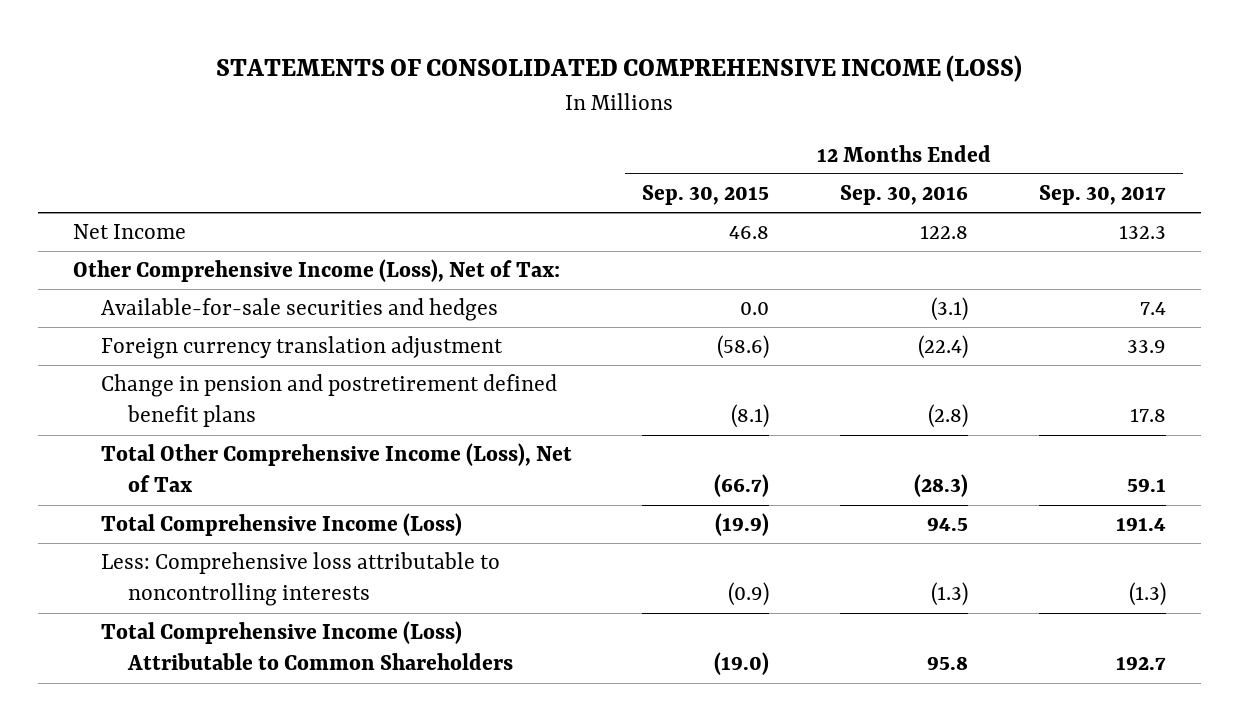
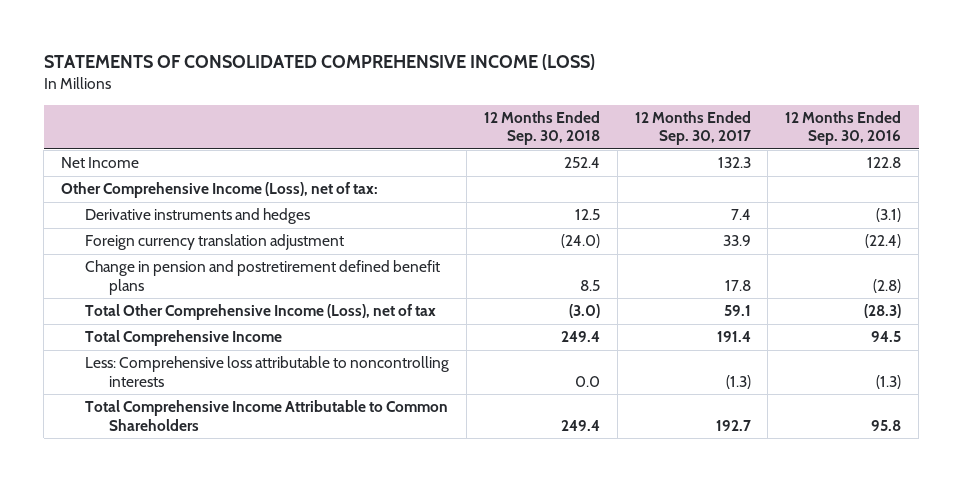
- | 12 Months Ended Sep. 30, 2015 | 12 Months Ended Sep. 30, 2016 | 12 Months Ended Sep. 30, 2017
+ | 12 Months Ended Sep. 30, 2018 | 12 Months Ended Sep. 30, 2017 | 12 Months Ended Sep. 30, 2016
- Other Comprehensive Income (Loss), Net of Tax:
- Available-for-sale securities and hedges | 0.0 | (3.1) | 7.4
+ Other Comprehensive Income (Loss), net of tax:
+ Derivative instruments and hedges | 12.5 | 7.4 | (3.1)
- Total Other Comprehensive Income (Loss), Net of Tax | (66.7) | (28.3) | 59.1
- Total Comprehensive Income (Loss) | (19.9) | 94.5 | 191.4
+ Total Other Comprehensive Income (Loss), net of tax | (3.0) | 59.1 | (28.3)
+ Total Comprehensive Income | 249.4 | 191.4 | 94.5
- Total Comprehensive Income (Loss) Attributable to Common Shareholders | (19.0) | 95.8 | 192.7
+ Total Comprehensive Income Attributable to Common Shareholders | 249.4 | 192.7 | 95.8

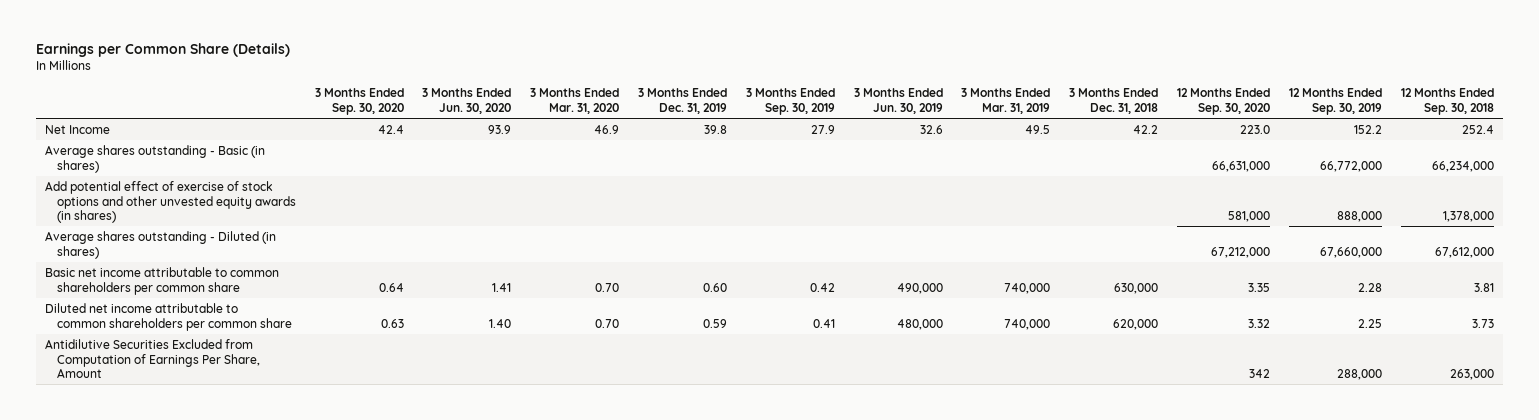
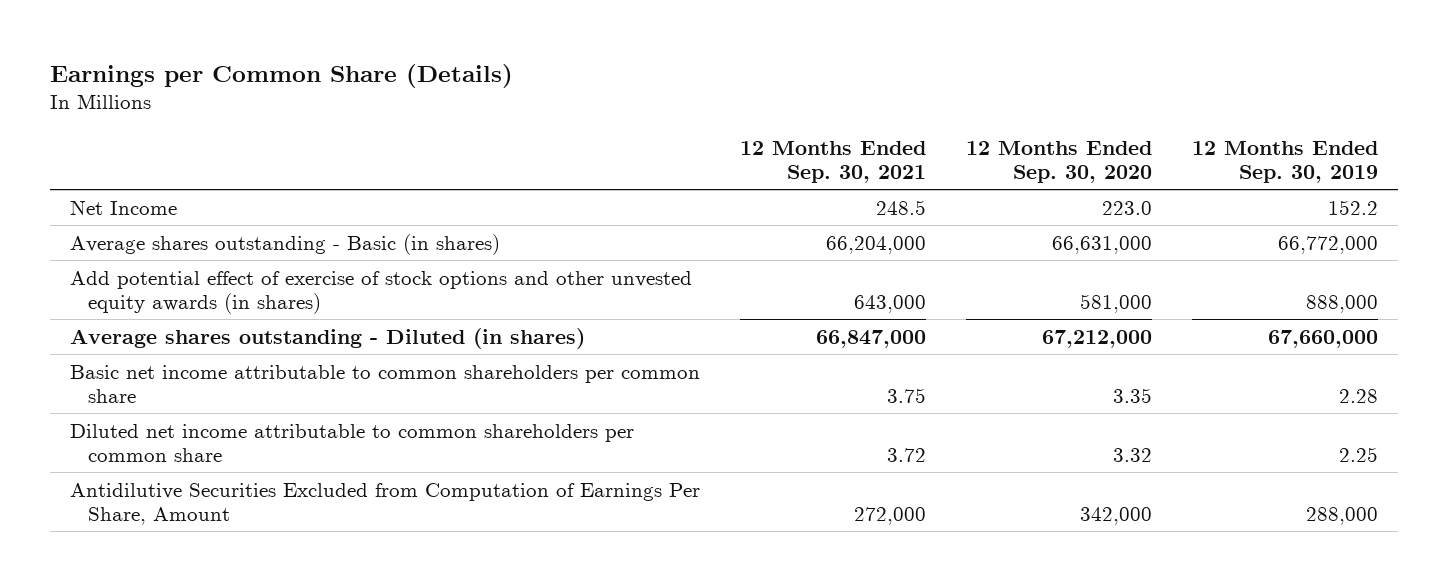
- | 3 Months Ended Sep. 30, 2020 | 3 Months Ended Jun. 30, 2020 | 3 Months Ended Mar. 31, 2020 | 3 Months Ended Dec. 31, 2019 | 3 Months Ended Sep. 30, 2019 | 3 Months Ended Jun. 30, 2019 | 3 Months Ended Mar. 31, 2019 | 3 Months Ended Dec. 31, 2018 | 12 Months Ended Sep. 30, 2020 | 12 Months Ended Sep. 30, 2019 | 12 Months Ended Sep. 30, 2018
+ | 12 Months Ended Sep. 30, 2021 | 12 Months Ended Sep. 30, 2020 | 12 Months Ended Sep. 30, 2019
- Antidilutive Securities Excluded from Computation of Earnings Per Share, Amount | | | | | | | | | 342 | 288,000 | 263,000
+ Antidilutive Securities Excluded from Computation of Earnings Per Share, Amount | 272,000 | 342,000 | 288,000

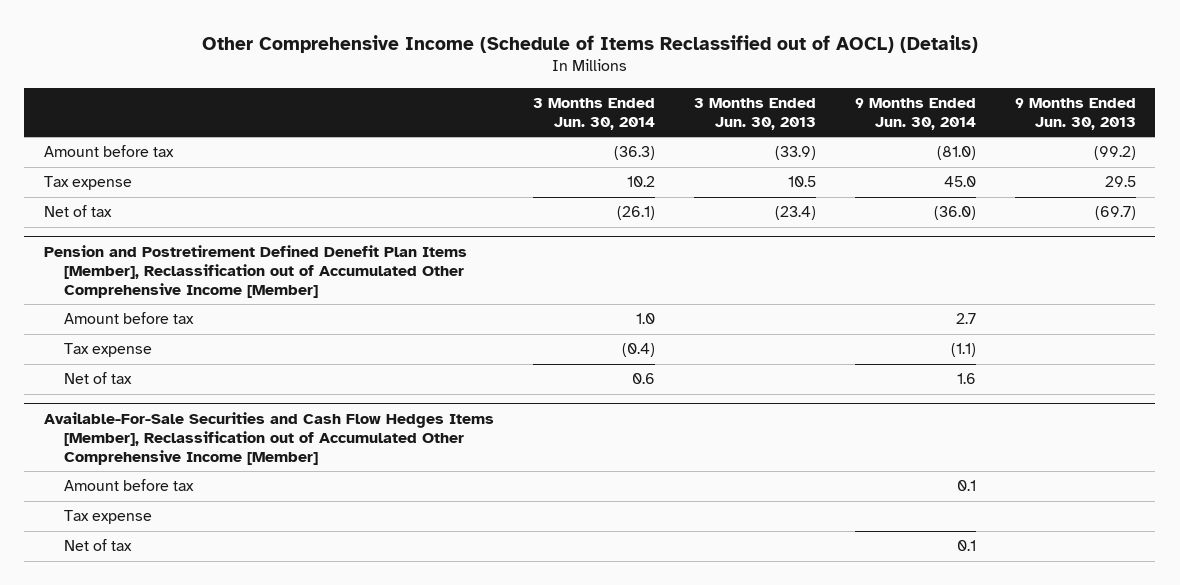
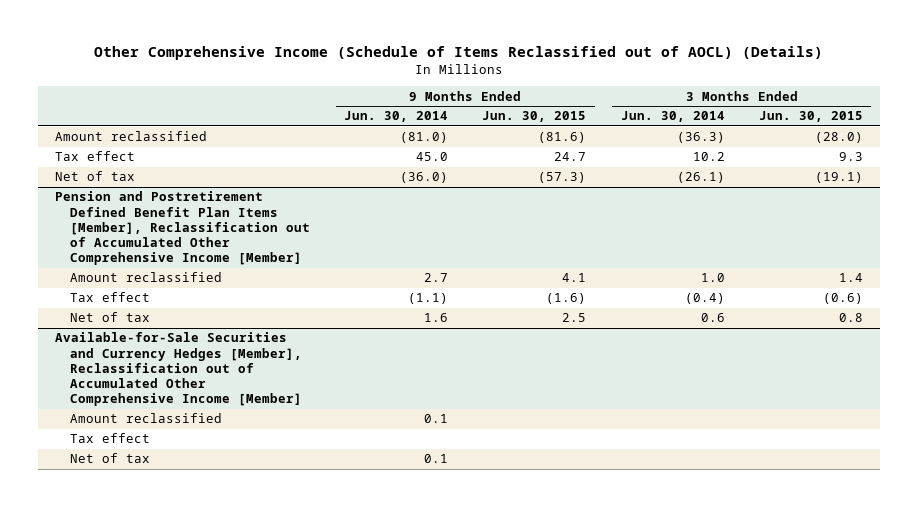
- | 3 Months Ended Jun. 30, 2014 | 3 Months Ended Jun. 30, 2013 | 9 Months Ended Jun. 30, 2014 | 9 Months Ended Jun. 30, 2013
+ | 9 Months Ended Jun. 30, 2014 | 9 Months Ended Jun. 30, 2015 | 3 Months Ended Jun. 30, 2014 | 3 Months Ended Jun. 30, 2015
- Amount before tax | (36.3) | (33.9) | (81.0) | (99.2)
- Tax expense | 10.2 | 10.5 | 45.0 | 29.5
+ Amount reclassified | (81.0) | (81.6) | (36.3) | (28.0)
+ Tax effect | 45.0 | 24.7 | 10.2 | 9.3
- Pension and Postretirement Defined Denefit Plan Items [Member], Reclassification out of Accumulated Other Comprehensive Income [Member]
- Amount before tax | 1.0 | | 2.7 |
- Tax expense | (0.4) | | (1.1) |
+ Pension and Postretirement Defined Benefit Plan Items [Member], Reclassification out of Accumulated Other Comprehensive Income [Member]
+ Amount reclassified | 2.7 | 4.1 | 1.0 | 1.4
+ Tax effect | (1.1) | (1.6) | (0.4) | (0.6)
- Available-For-Sale Securities and Cash Flow Hedges Items [Member], Reclassification out of Accumulated Other Comprehensive Income [Member]
- Amount before tax | | | 0.1 |
- Tax expense
+ Available-for-Sale Securities and Currency Hedges [Member], Reclassification out of Accumulated Other Comprehensive Income [Member]
+ Amount reclassified | 0.1 | | |
+ Tax effect

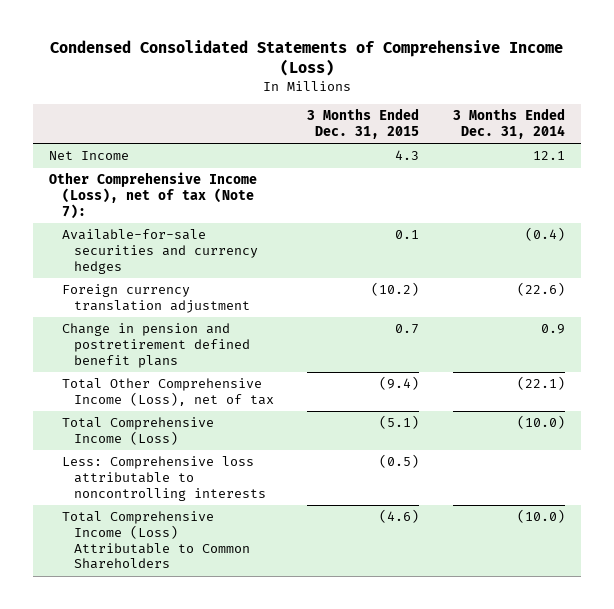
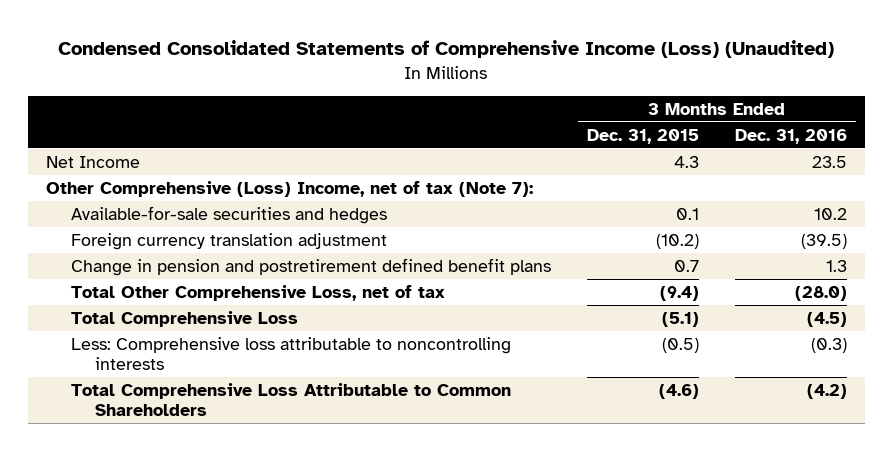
- Condensed Consolidated Statements of Comprehensive Income (Loss)
+ Condensed Consolidated Statements of Comprehensive Income (Loss) (Unaudited)
- | 3 Months Ended Dec. 31, 2015 | 3 Months Ended Dec. 31, 2014
+ | 3 Months Ended Dec. 31, 2015 | 3 Months Ended Dec. 31, 2016
- Other Comprehensive Income (Loss), net of tax (Note 7):
- Available-for-sale securities and currency hedges | 0.1 | (0.4)
+ Other Comprehensive (Loss) Income, net of tax (Note 7):
+ Available-for-sale securities and hedges | 0.1 | 10.2
- Total Other Comprehensive Income (Loss), net of tax | (9.4) | (22.1)
- Total Comprehensive Income (Loss) | (5.1) | (10.0)
+ Total Other Comprehensive Loss, net of tax | (9.4) | (28.0)
+ Total Comprehensive Loss | (5.1) | (4.5)
- Total Comprehensive Income (Loss) Attributable to Common Shareholders | (4.6) | (10.0)
+ Total Comprehensive Loss Attributable to Common Shareholders | (4.6) | (4.2)

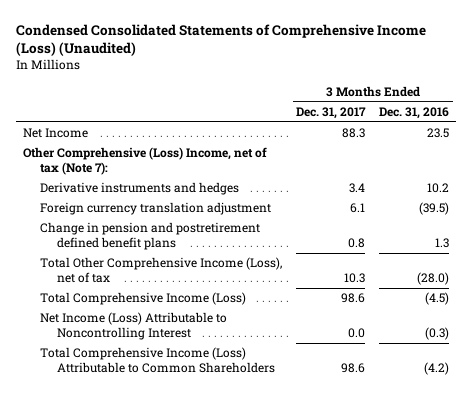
- | 3 Months Ended Dec. 31, 2015 | 3 Months Ended Dec. 31, 2016
+ | 3 Months Ended Dec. 31, 2017 | 3 Months Ended Dec. 31, 2016
- Available-for-sale securities and hedges | 0.1 | 10.2
+ Derivative instruments and hedges | 3.4 | 10.2
- Total Other Comprehensive Loss, net of tax | (9.4) | (28.0)
- Total Comprehensive Loss | (5.1) | (4.5)
- Less: Comprehensive loss attributable to noncontrolling interests | (0.5) | (0.3)
- Total Comprehensive Loss Attributable to Common Shareholders | (4.6) | (4.2)
+ Total Other Comprehensive Income (Loss), net of tax | 10.3 | (28.0)
+ Total Comprehensive Income (Loss) | 98.6 | (4.5)
+ Net Income (Loss) Attributable to Noncontrolling Interest | 0.0 | (0.3)
+ Total Comprehensive Income (Loss) Attributable to Common Shareholders | 98.6 | (4.2)

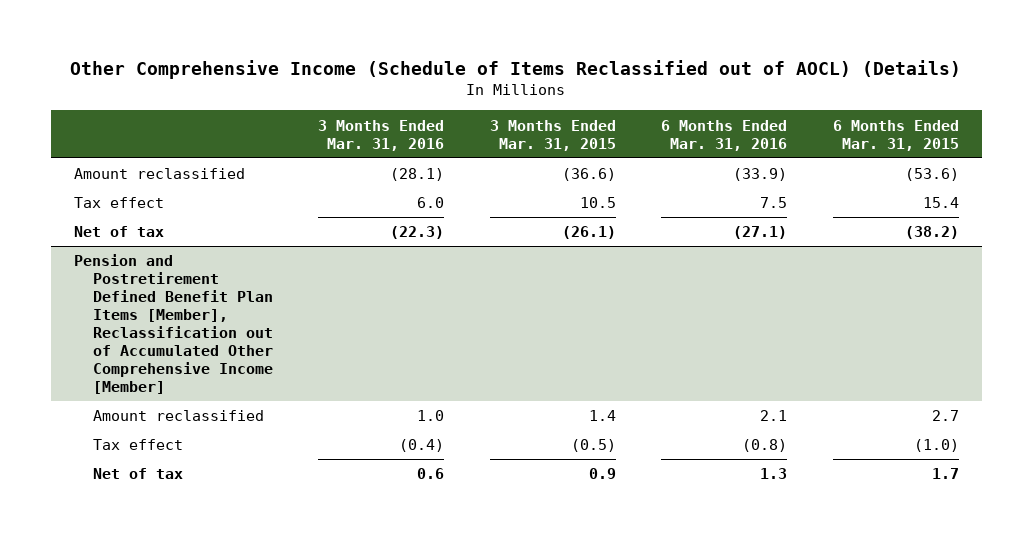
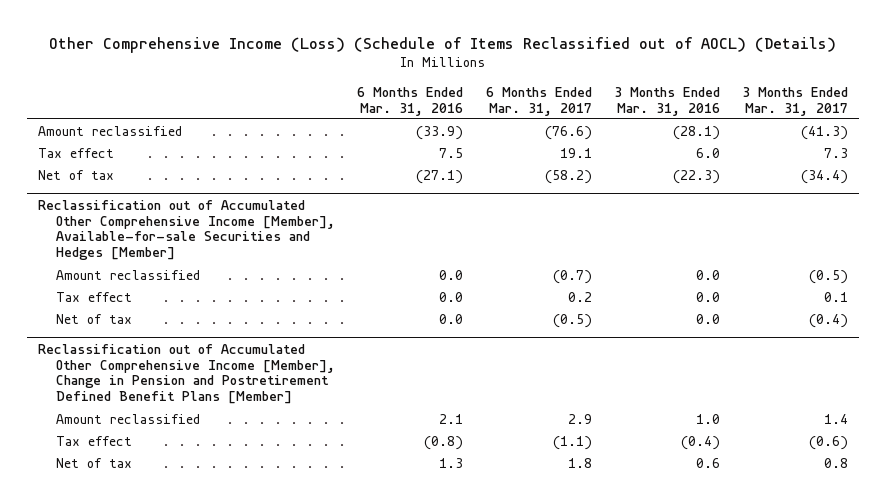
- Other Comprehensive Income (Schedule of Items Reclassified out of AOCL) (Details)
+ Other Comprehensive Income (Loss) (Schedule of Items Reclassified out of AOCL) (Details)
- | 3 Months Ended Mar. 31, 2016 | 3 Months Ended Mar. 31, 2015 | 6 Months Ended Mar. 31, 2016 | 6 Months Ended Mar. 31, 2015
+ | 6 Months Ended Mar. 31, 2016 | 6 Months Ended Mar. 31, 2017 | 3 Months Ended Mar. 31, 2016 | 3 Months Ended Mar. 31, 2017
- Pension and Postretirement Defined Benefit Plan Items [Member], Reclassification out of Accumulated Other Comprehensive Income [Member]
+ Reclassification out of Accumulated Other Comprehensive Income [Member], Available-for-sale Securities and Hedges [Member]
+ Amount reclassified | 0.0 | (0.7) | 0.0 | (0.5)
+ Tax effect | 0.0 | 0.2 | 0.0 | 0.1
+ Net of tax | 0.0 | (0.5) | 0.0 | (0.4)
+ Reclassification out of Accumulated Other Comprehensive Income [Member], Change in Pension and Postretirement Defined Benefit Plans [Member]

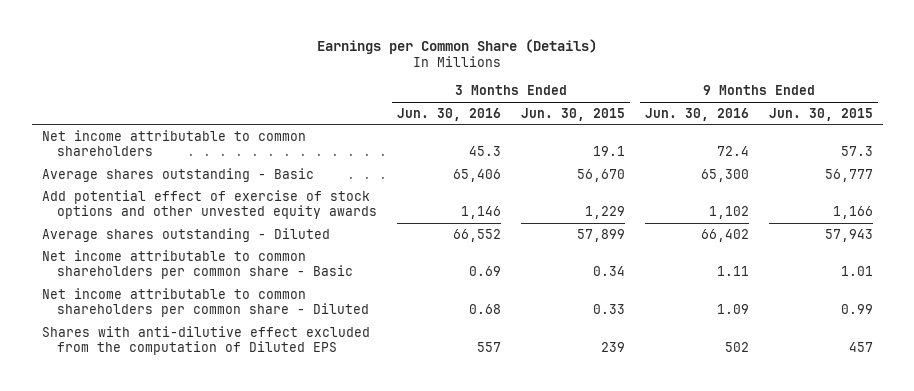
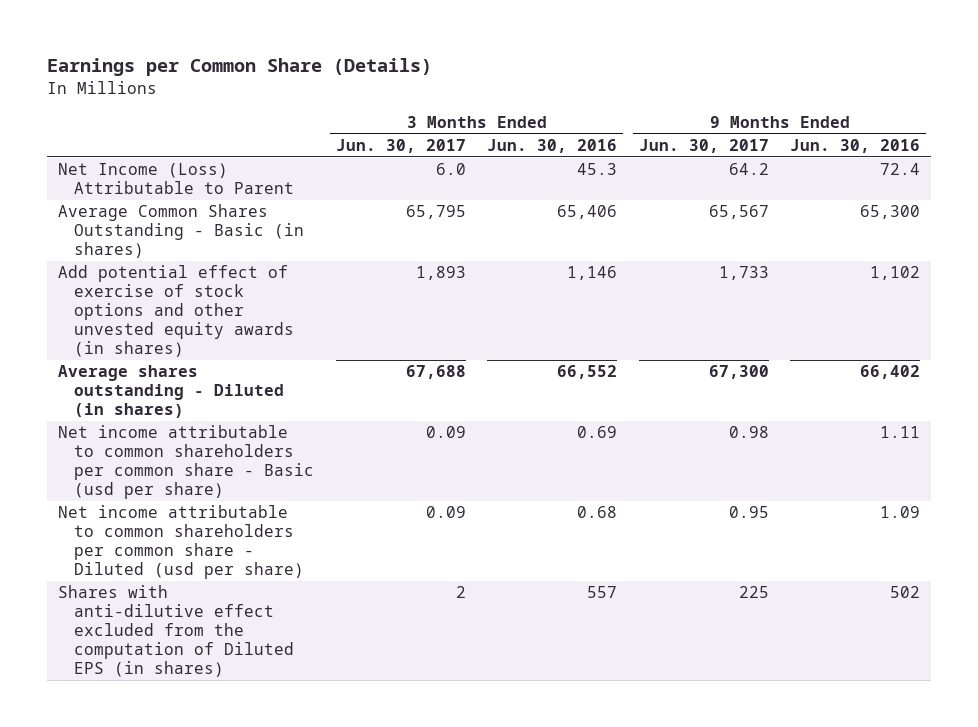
- | 3 Months Ended Jun. 30, 2016 | 3 Months Ended Jun. 30, 2015 | 9 Months Ended Jun. 30, 2016 | 9 Months Ended Jun. 30, 2015
+ | 3 Months Ended Jun. 30, 2017 | 3 Months Ended Jun. 30, 2016 | 9 Months Ended Jun. 30, 2017 | 9 Months Ended Jun. 30, 2016
- Net income attributable to common shareholders | 45.3 | 19.1 | 72.4 | 57.3
- Average shares outstanding - Basic | 65,406 | 56,670 | 65,300 | 56,777
- Add potential effect of exercise of stock options and other unvested equity awards | 1,146 | 1,229 | 1,102 | 1,166
- Average shares outstanding - Diluted | 66,552 | 57,899 | 66,402 | 57,943
- Net income attributable to common shareholders per common share - Basic | 0.69 | 0.34 | 1.11 | 1.01
- Net income attributable to common shareholders per common share - Diluted | 0.68 | 0.33 | 1.09 | 0.99
- Shares with anti-dilutive effect excluded from the computation of Diluted EPS | 557 | 239 | 502 | 457
+ Net Income (Loss) Attributable to Parent | 6.0 | 45.3 | 64.2 | 72.4
+ Average Common Shares Outstanding - Basic (in shares) | 65,795 | 65,406 | 65,567 | 65,300
+ Add potential effect of exercise of stock options and other unvested equity awards (in shares) | 1,893 | 1,146 | 1,733 | 1,102
+ Average shares outstanding - Diluted (in shares) | 67,688 | 66,552 | 67,300 | 66,402
+ Net income attributable to common shareholders per common share - Basic (usd per share) | 0.09 | 0.69 | 0.98 | 1.11
+ Net income attributable to common shareholders per common share - Diluted (usd per share) | 0.09 | 0.68 | 0.95 | 1.09
+ Shares with anti-dilutive effect excluded from the computation of Diluted EPS (in shares) | 2 | 557 | 225 | 502

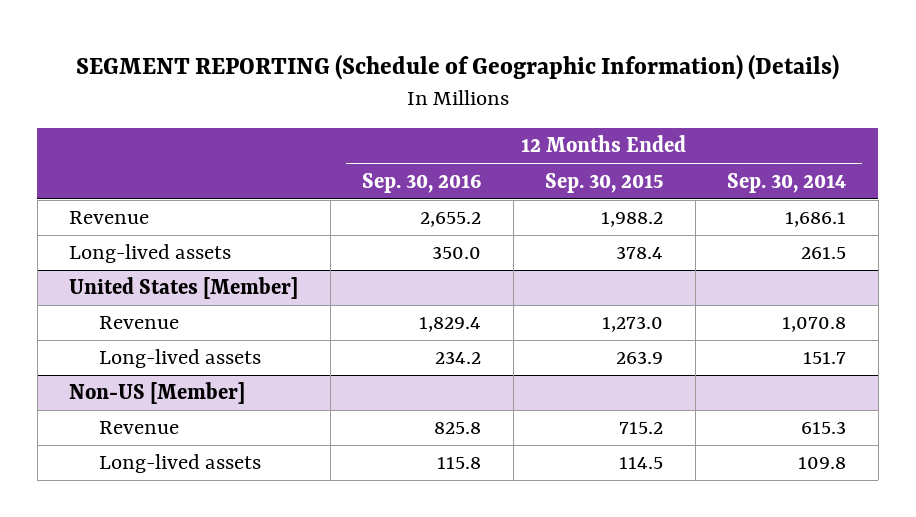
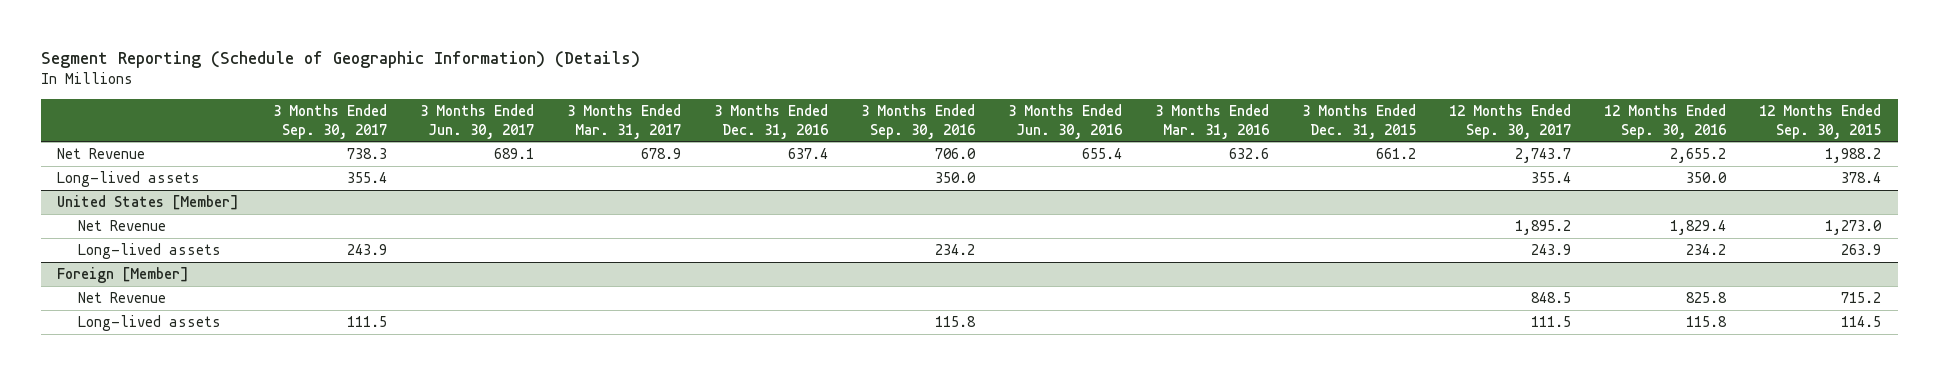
- SEGMENT REPORTING (Schedule of Geographic Information) (Details)
+ Segment Reporting (Schedule of Geographic Information) (Details)
- | 12 Months Ended Sep. 30, 2016 | 12 Months Ended Sep. 30, 2015 | 12 Months Ended Sep. 30, 2014
+ | 3 Months Ended Sep. 30, 2017 | 3 Months Ended Jun. 30, 2017 | 3 Months Ended Mar. 31, 2017 | 3 Months Ended Dec. 31, 2016 | 3 Months Ended Sep. 30, 2016 | 3 Months Ended Jun. 30, 2016 | 3 Months Ended Mar. 31, 2016 | 3 Months Ended Dec. 31, 2015 | 12 Months Ended Sep. 30, 2017 | 12 Months Ended Sep. 30, 2016 | 12 Months Ended Sep. 30, 2015
- Revenue | 2,655.2 | 1,988.2 | 1,686.1
+ Net Revenue | 738.3 | 689.1 | 678.9 | 637.4 | 706.0 | 655.4 | 632.6 | 661.2 | 2,743.7 | 2,655.2 | 1,988.2
@ United States [Member]
- Revenue | 1,829.4 | 1,273.0 | 1,070.8
+ Net Revenue | | | | | | | | | 1,895.2 | 1,829.4 | 1,273.0
- Non-US [Member]
- Revenue | 825.8 | 715.2 | 615.3
+ Foreign [Member]
+ Net Revenue | | | | | | | | | 848.5 | 825.8 | 715.2

